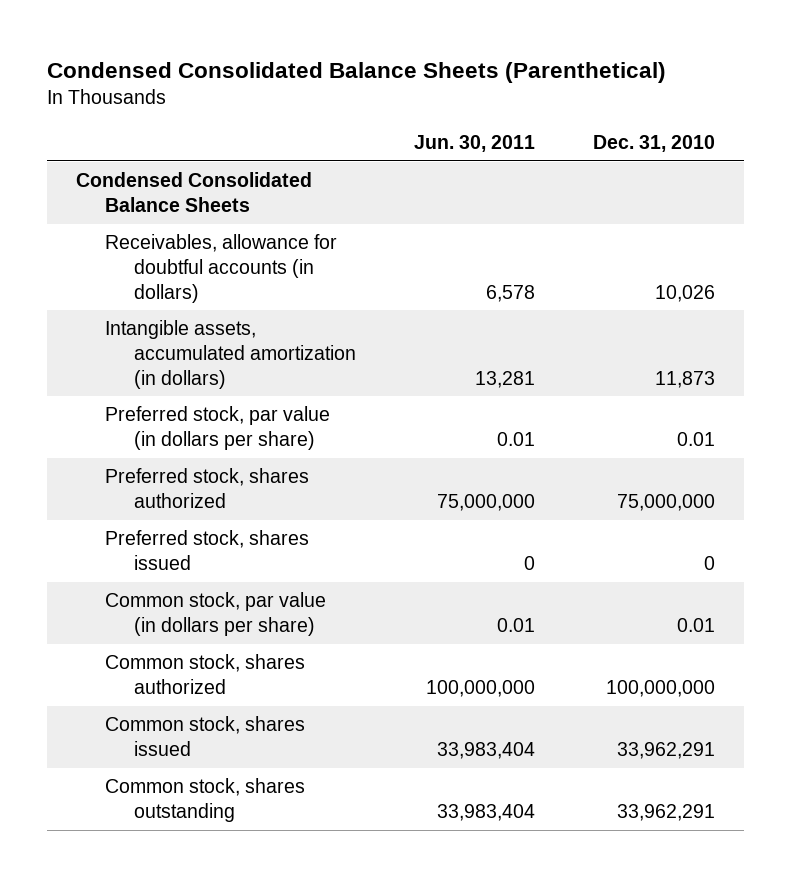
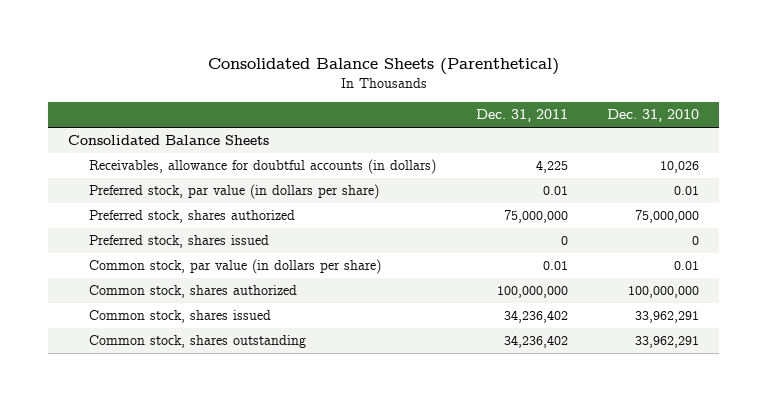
- Condensed Consolidated Balance Sheets (Parenthetical)
+ Consolidated Balance Sheets (Parenthetical)
- | Jun. 30, 2011 | Dec. 31, 2010
+ | Dec. 31, 2011 | Dec. 31, 2010
- Condensed Consolidated Balance Sheets
+ Consolidated Balance Sheets
- Intangible assets, accumulated amortization (in dollars) | 13,281 | 11,873

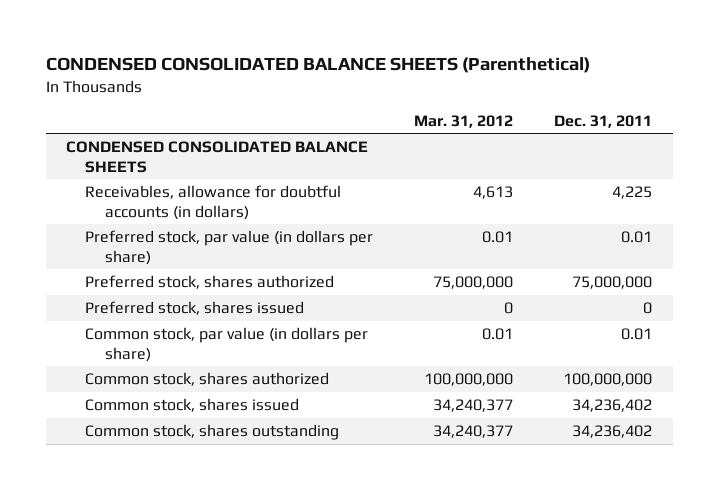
- Consolidated Balance Sheets (Parenthetical)
+ CONDENSED CONSOLIDATED BALANCE SHEETS (Parenthetical)
- | Dec. 31, 2011 | Dec. 31, 2010
+ | Mar. 31, 2012 | Dec. 31, 2011
- Consolidated Balance Sheets
+ CONDENSED CONSOLIDATED BALANCE SHEETS

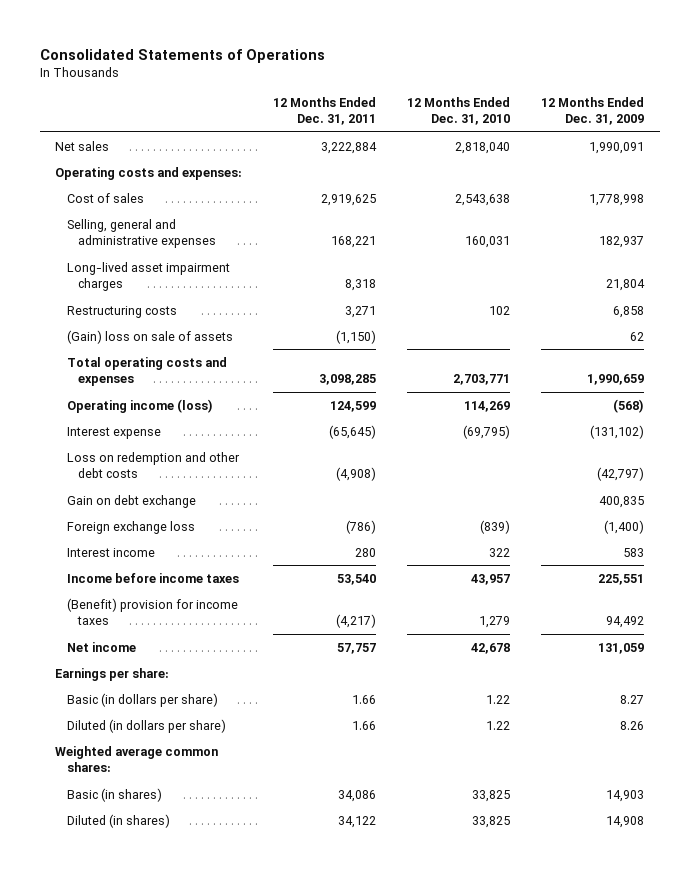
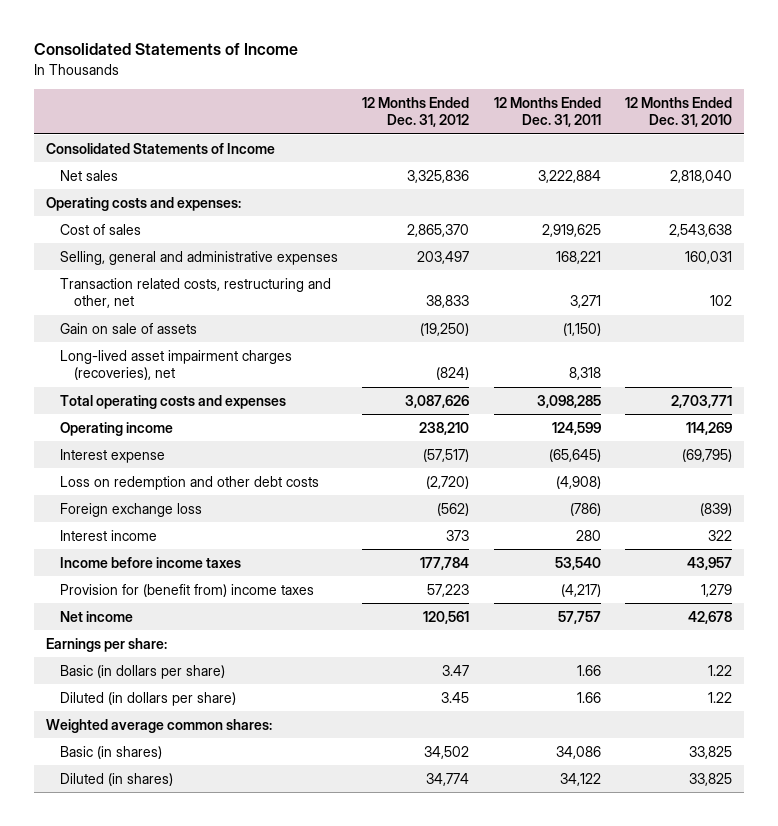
- Consolidated Statements of Operations
+ Consolidated Statements of Income
- | 12 Months Ended Dec. 31, 2011 | 12 Months Ended Dec. 31, 2010 | 12 Months Ended Dec. 31, 2009
+ | 12 Months Ended Dec. 31, 2012 | 12 Months Ended Dec. 31, 2011 | 12 Months Ended Dec. 31, 2010
+ Consolidated Statements of Income
- Long-lived asset impairment charges | 8,318 | | 21,804
- Restructuring costs | 3,271 | 102 | 6,858
- (Gain) loss on sale of assets | (1,150) | | 62
+ Transaction related costs, restructuring and other, net | 38,833 | 3,271 | 102
+ Gain on sale of assets | (19,250) | (1,150) |
+ Long-lived asset impairment charges (recoveries), net | (824) | 8,318 |
- Operating income (loss) | 124,599 | 114,269 | (568)
+ Operating income | 238,210 | 124,599 | 114,269
- Gain on debt exchange | | | 400,835
- (Benefit) provision for income taxes | (4,217) | 1,279 | 94,492
+ Provision for (benefit from) income taxes | 57,223 | (4,217) | 1,279

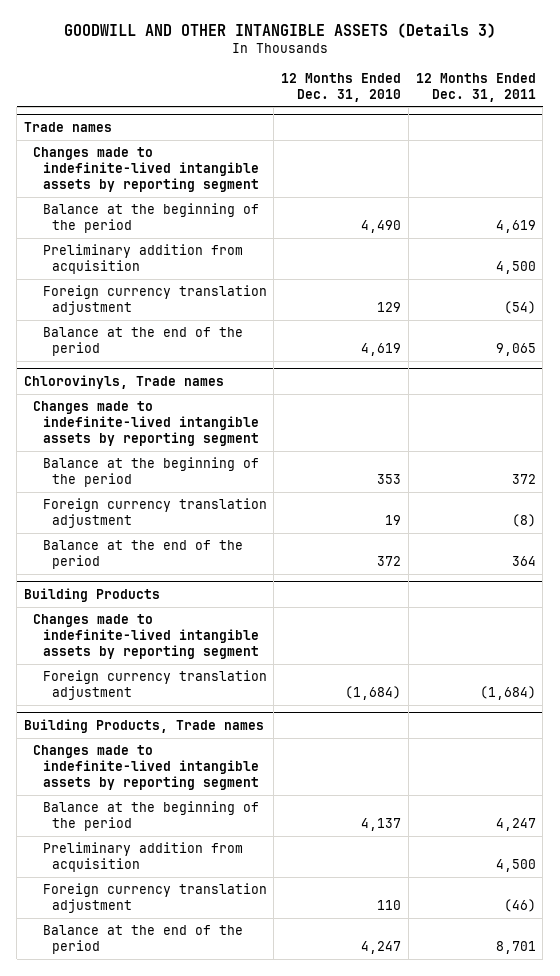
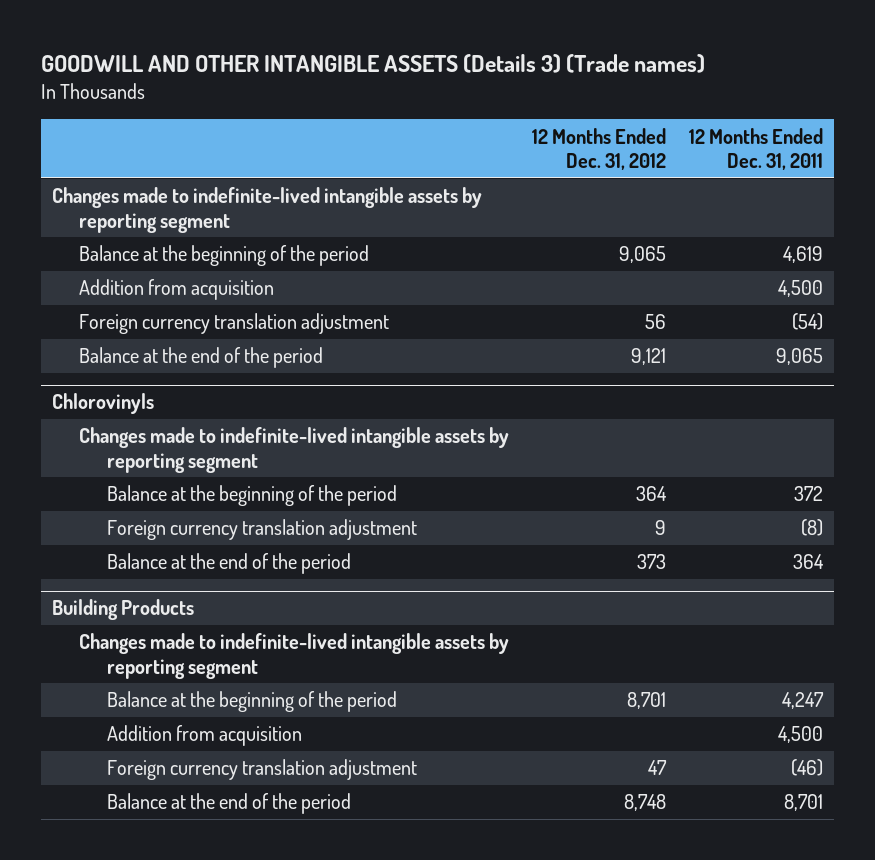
- GOODWILL AND OTHER INTANGIBLE ASSETS (Details 3)
+ GOODWILL AND OTHER INTANGIBLE ASSETS (Details 3) (Trade names)
- | 12 Months Ended Dec. 31, 2010 | 12 Months Ended Dec. 31, 2011
+ | 12 Months Ended Dec. 31, 2012 | 12 Months Ended Dec. 31, 2011
- Trade names
- Preliminary addition from acquisition | | 4,500
+ Addition from acquisition | | 4,500
- Chlorovinyls, Trade names
+ Chlorovinyls
@ Building Products
- Foreign currency translation adjustment | (1,684) | (1,684)
- Building Products, Trade names
- Changes made to indefinite-lived intangible assets by reporting segment
- Preliminary addition from acquisition | | 4,500
@ Building Products
+ Addition from acquisition | | 4,500

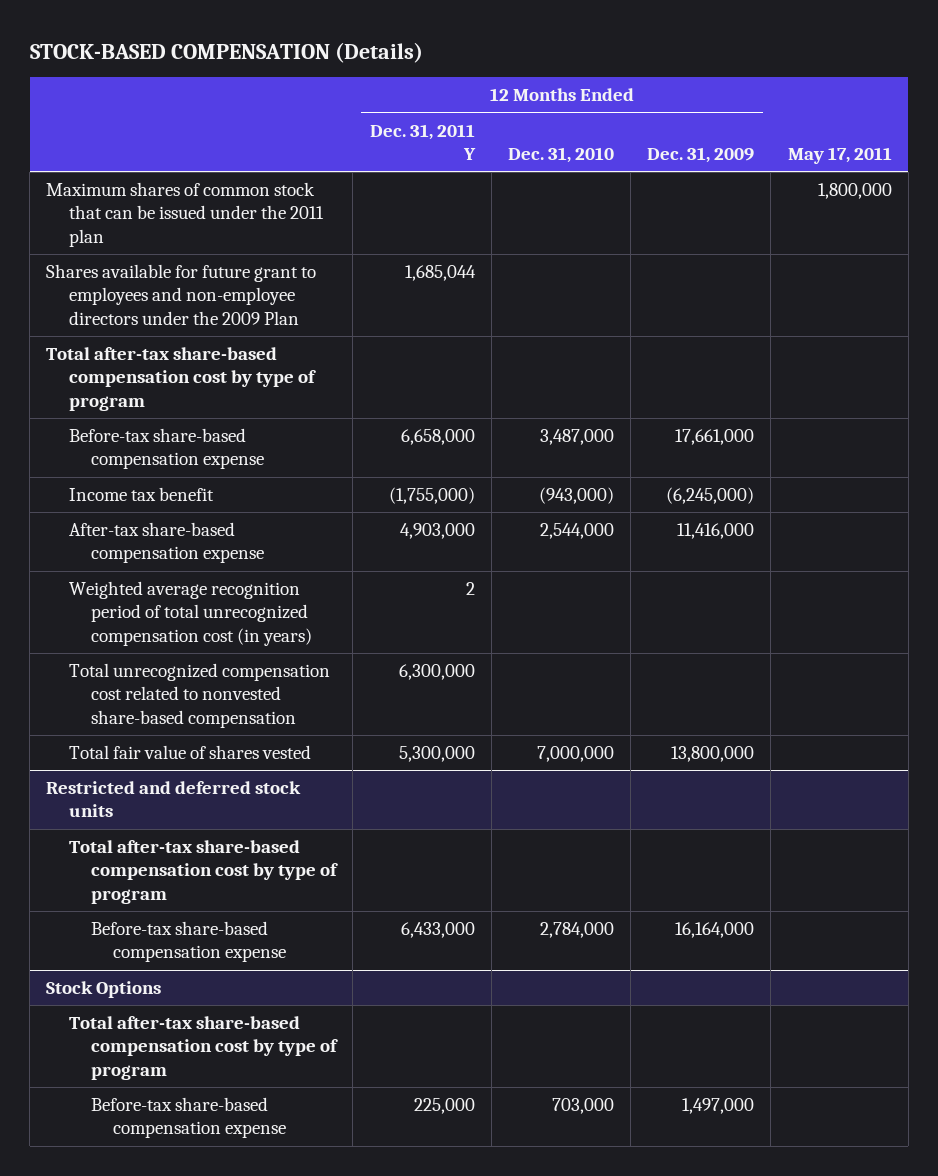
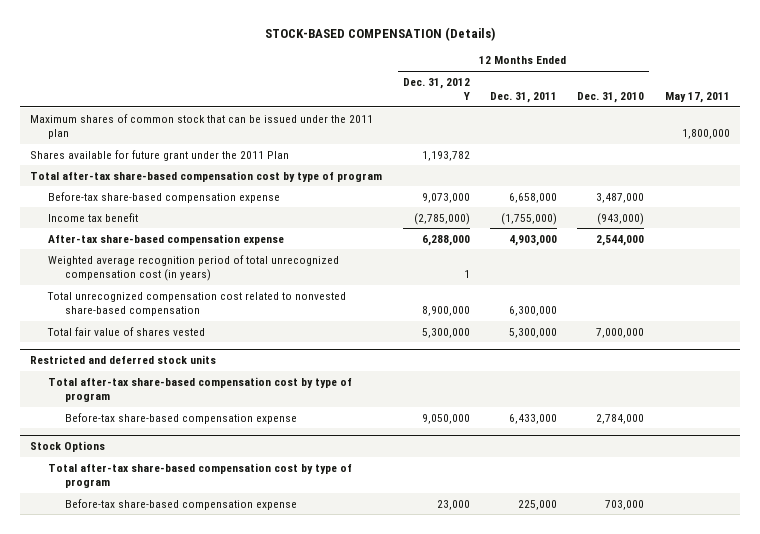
- | 12 Months Ended Dec. 31, 2011 Y | 12 Months Ended Dec. 31, 2010 | 12 Months Ended Dec. 31, 2009 | May 17, 2011
+ | 12 Months Ended Dec. 31, 2012 Y | 12 Months Ended Dec. 31, 2011 | 12 Months Ended Dec. 31, 2010 | May 17, 2011
- Shares available for future grant to employees and non-employee directors under the 2009 Plan | 1,685,044 | | |
+ Shares available for future grant under the 2011 Plan | 1,193,782 | | |

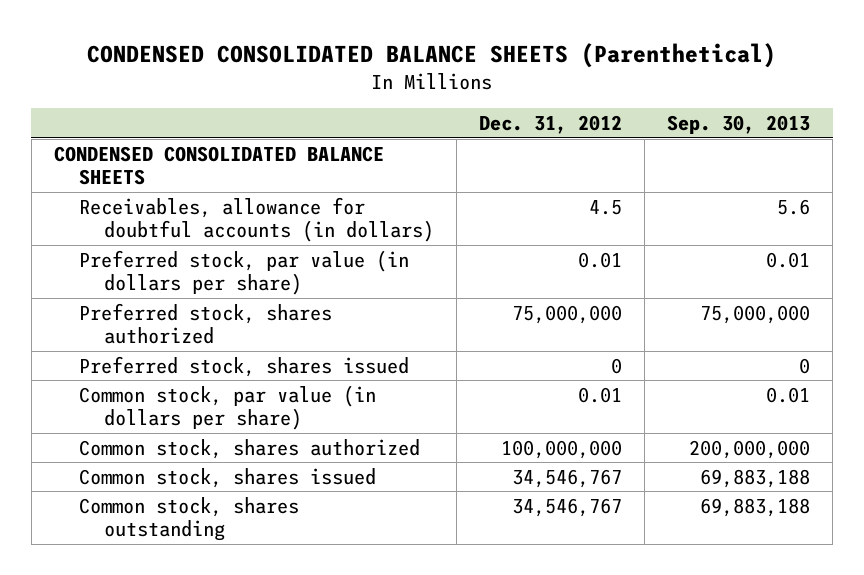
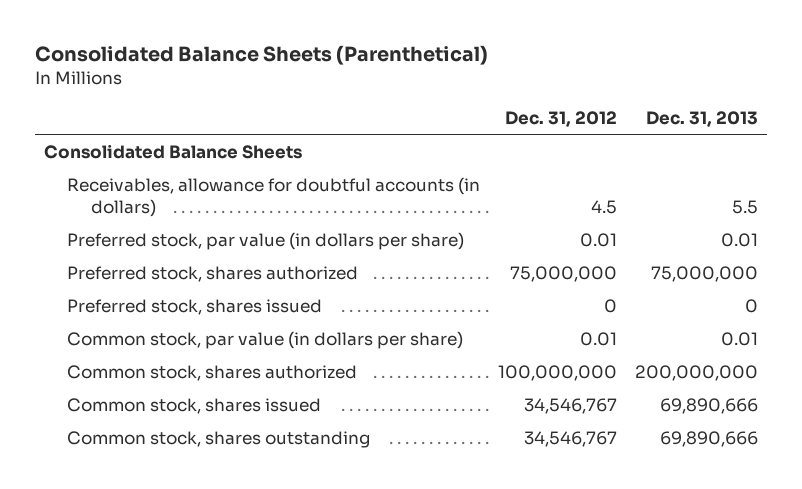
- CONDENSED CONSOLIDATED BALANCE SHEETS (Parenthetical)
+ Consolidated Balance Sheets (Parenthetical)
- | Dec. 31, 2012 | Sep. 30, 2013
+ | Dec. 31, 2012 | Dec. 31, 2013
- CONDENSED CONSOLIDATED BALANCE SHEETS
+ Consolidated Balance Sheets

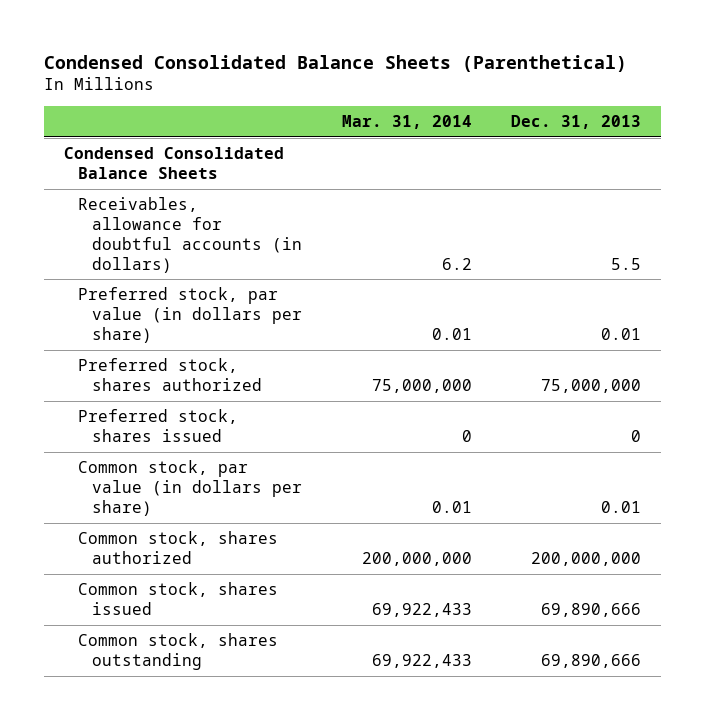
- Consolidated Balance Sheets (Parenthetical)
+ Condensed Consolidated Balance Sheets (Parenthetical)
- | Dec. 31, 2012 | Dec. 31, 2013
+ | Mar. 31, 2014 | Dec. 31, 2013
- Consolidated Balance Sheets
+ Condensed Consolidated Balance Sheets

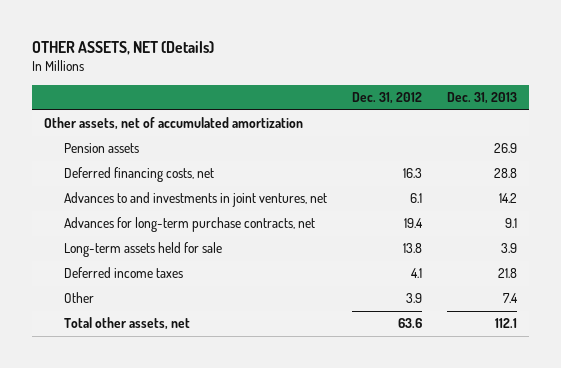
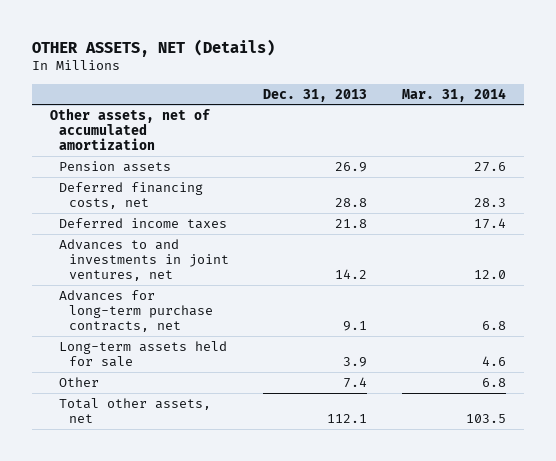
- | Dec. 31, 2012 | Dec. 31, 2013
+ | Dec. 31, 2013 | Mar. 31, 2014
moved up: Deferred income taxes | 21.8 | 17.4

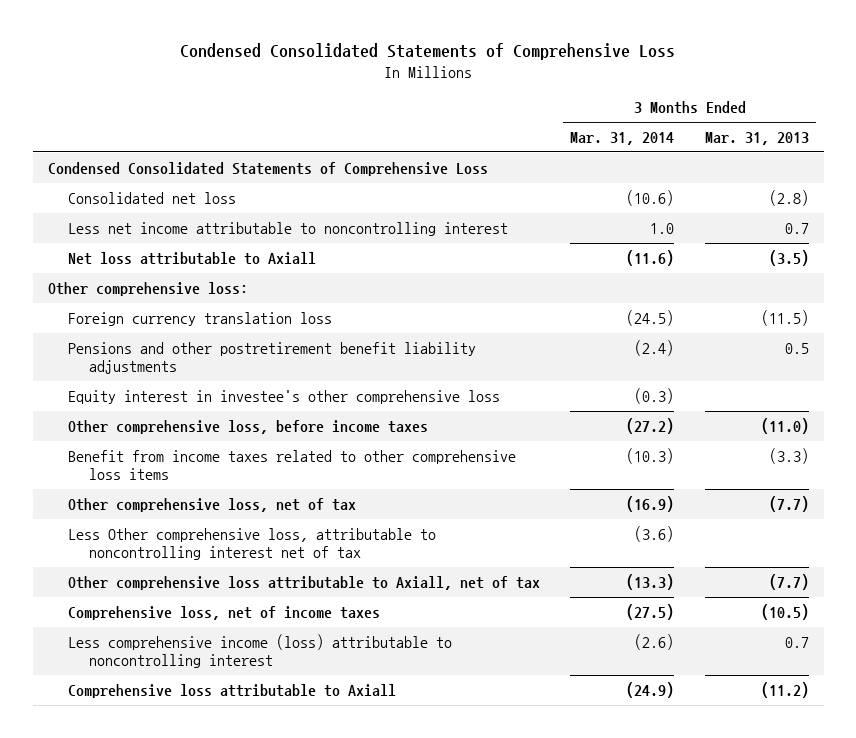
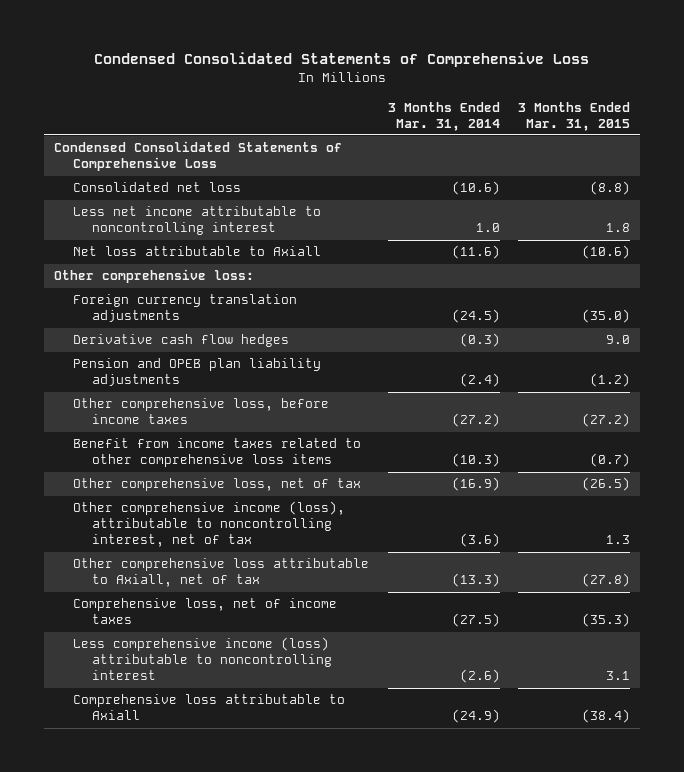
- | 3 Months Ended Mar. 31, 2014 | 3 Months Ended Mar. 31, 2013
+ | 3 Months Ended Mar. 31, 2014 | 3 Months Ended Mar. 31, 2015
- Foreign currency translation loss | (24.5) | (11.5)
- Pensions and other postretirement benefit liability adjustments | (2.4) | 0.5
- Equity interest in investee's other comprehensive loss | (0.3) |
+ Foreign currency translation adjustments | (24.5) | (35.0)
+ Derivative cash flow hedges | (0.3) | 9.0
+ Pension and OPEB plan liability adjustments | (2.4) | (1.2)
- Less Other comprehensive loss, attributable to noncontrolling interest net of tax | (3.6) |
+ Other comprehensive income (loss), attributable to noncontrolling interest, net of tax | (3.6) | 1.3

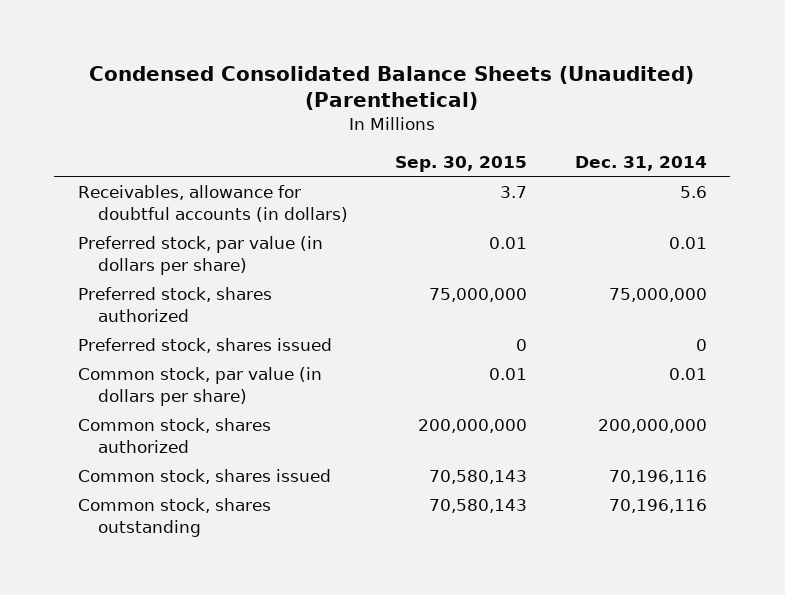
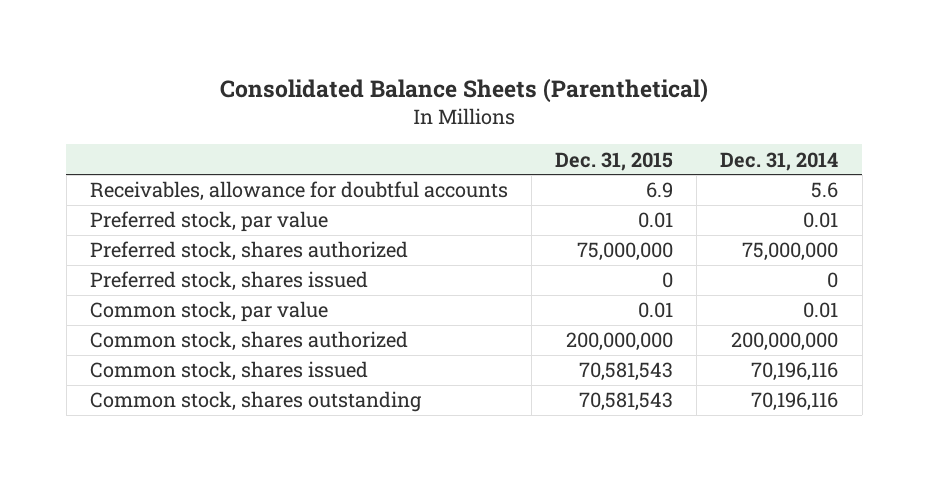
- Condensed Consolidated Balance Sheets (Unaudited) (Parenthetical)
+ Consolidated Balance Sheets (Parenthetical)
- | Sep. 30, 2015 | Dec. 31, 2014
+ | Dec. 31, 2015 | Dec. 31, 2014
- Receivables, allowance for doubtful accounts (in dollars) | 3.7 | 5.6
- Preferred stock, par value (in dollars per share) | 0.01 | 0.01
+ Receivables, allowance for doubtful accounts | 6.9 | 5.6
+ Preferred stock, par value | 0.01 | 0.01
- Common stock, par value (in dollars per share) | 0.01 | 0.01
+ Common stock, par value | 0.01 | 0.01

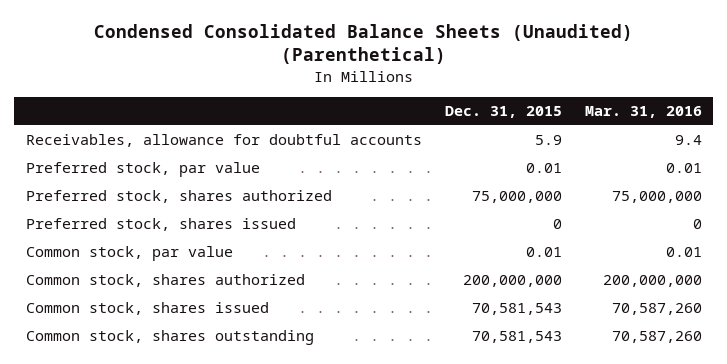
- Consolidated Balance Sheets (Parenthetical)
+ Condensed Consolidated Balance Sheets (Unaudited) (Parenthetical)
- | Dec. 31, 2015 | Dec. 31, 2014
+ | Dec. 31, 2015 | Mar. 31, 2016
- Receivables, allowance for doubtful accounts | 6.9 | 5.6
+ Receivables, allowance for doubtful accounts | 5.9 | 9.4

